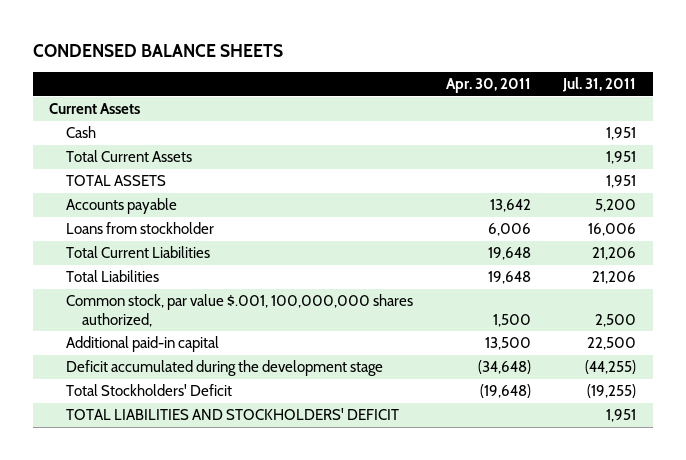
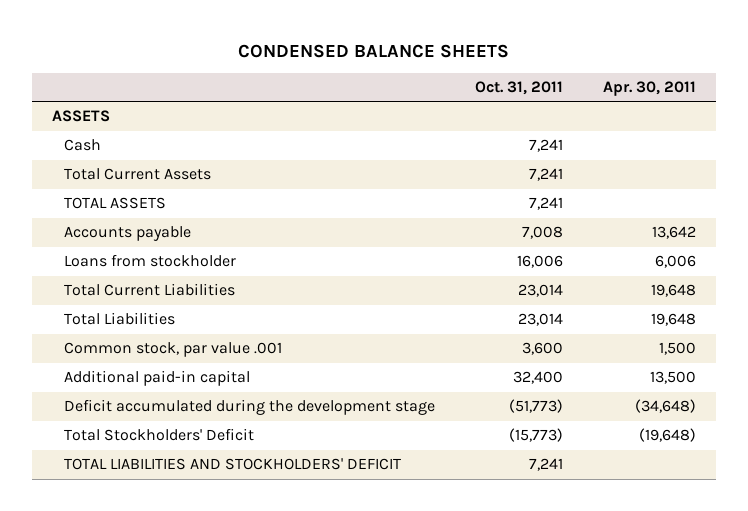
- | Apr. 30, 2011 | Jul. 31, 2011
+ | Oct. 31, 2011 | Apr. 30, 2011
- Current Assets
+ ASSETS
- Common stock, par value $.001, 100,000,000 shares authorized, | 1,500 | 2,500
+ Common stock, par value .001 | 3,600 | 1,500

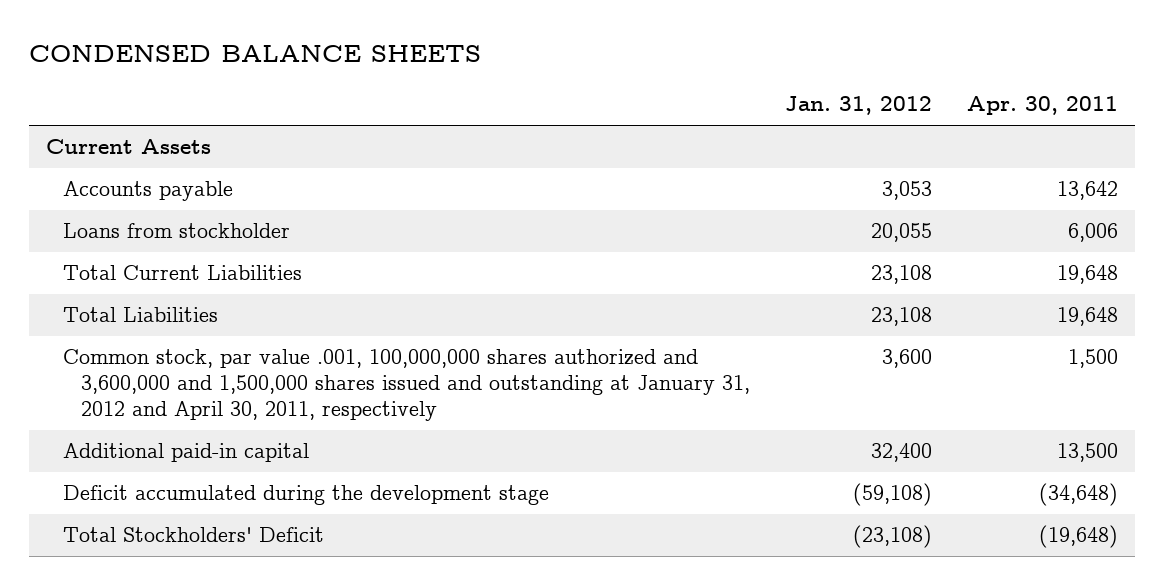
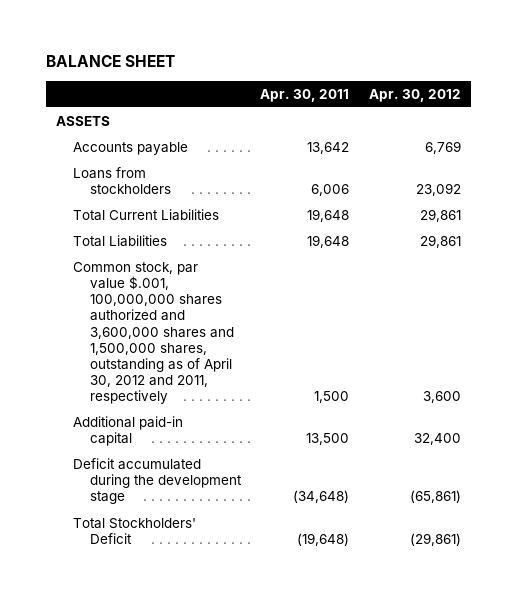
- CONDENSED BALANCE SHEETS
+ BALANCE SHEET
- | Jan. 31, 2012 | Apr. 30, 2011
+ | Apr. 30, 2011 | Apr. 30, 2012
- Current Assets
+ ASSETS
- Loans from stockholder | 20,055 | 6,006
+ Loans from stockholders | 6,006 | 23,092
- Common stock, par value .001, 100,000,000 shares authorized and 3,600,000 and 1,500,000 shares issued and outstanding at January 31, 2012 and April 30, 2011, respectively | 3,600 | 1,500
+ Common stock, par value $.001, 100,000,000 shares authorized and 3,600,000 shares and 1,500,000 shares, outstanding as of April 30, 2012 and 2011, respectively | 1,500 | 3,600

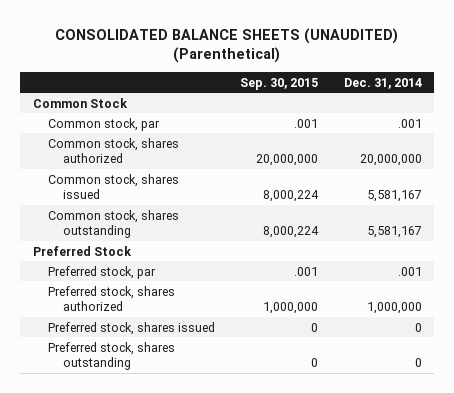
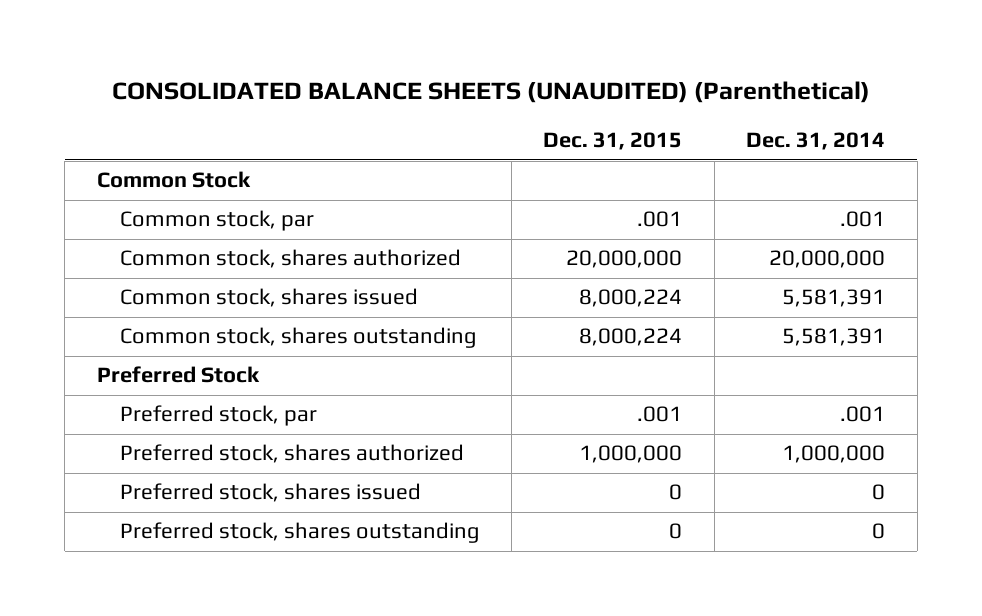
- | Sep. 30, 2015 | Dec. 31, 2014
+ | Dec. 31, 2015 | Dec. 31, 2014
- Common stock, shares issued | 8,000,224 | 5,581,167
- Common stock, shares outstanding | 8,000,224 | 5,581,167
+ Common stock, shares issued | 8,000,224 | 5,581,391
+ Common stock, shares outstanding | 8,000,224 | 5,581,391

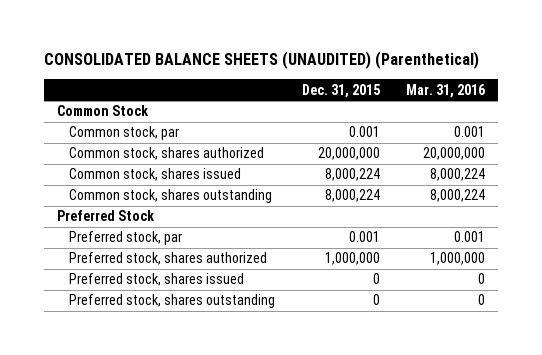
- | Dec. 31, 2015 | Dec. 31, 2014
+ | Dec. 31, 2015 | Mar. 31, 2016
- Common stock, par | .001 | .001
+ Common stock, par | 0.001 | 0.001
- Preferred stock, par | .001 | .001
+ Preferred stock, par | 0.001 | 0.001

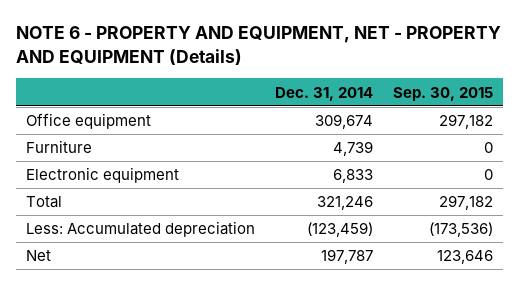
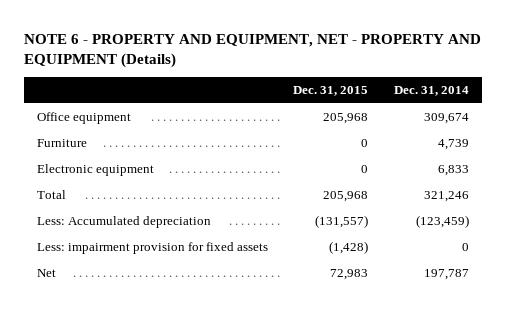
- | Dec. 31, 2014 | Sep. 30, 2015
+ | Dec. 31, 2015 | Dec. 31, 2014
+ Less: impairment provision for fixed assets | (1,428) | 0

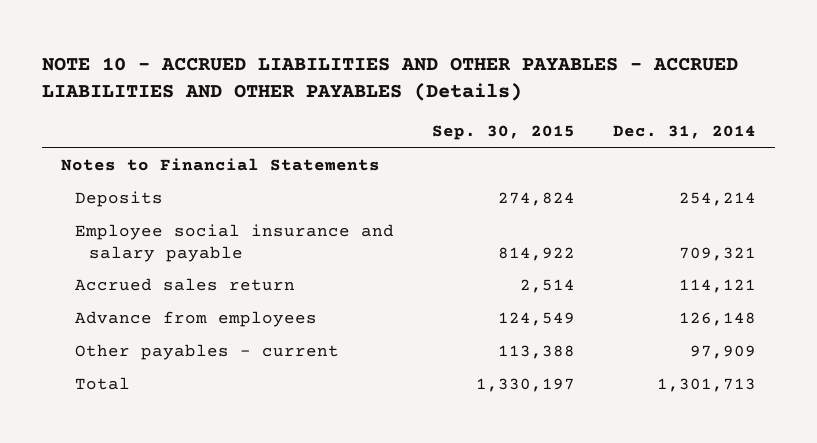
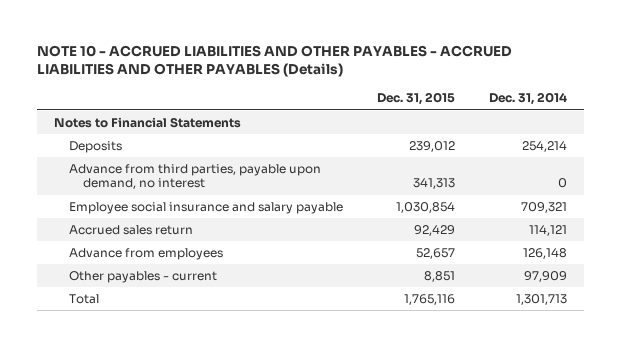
- | Sep. 30, 2015 | Dec. 31, 2014
+ | Dec. 31, 2015 | Dec. 31, 2014
+ Advance from third parties, payable upon demand, no interest | 341,313 | 0

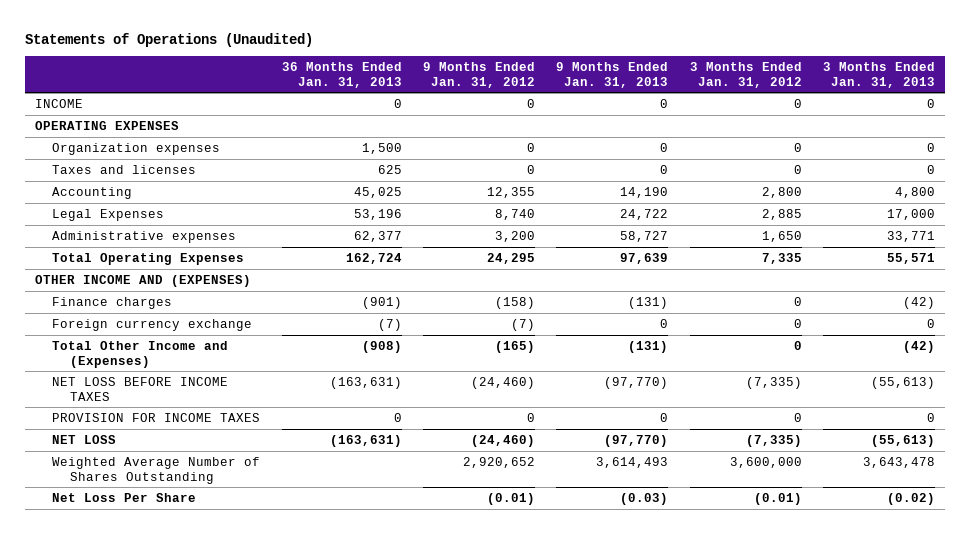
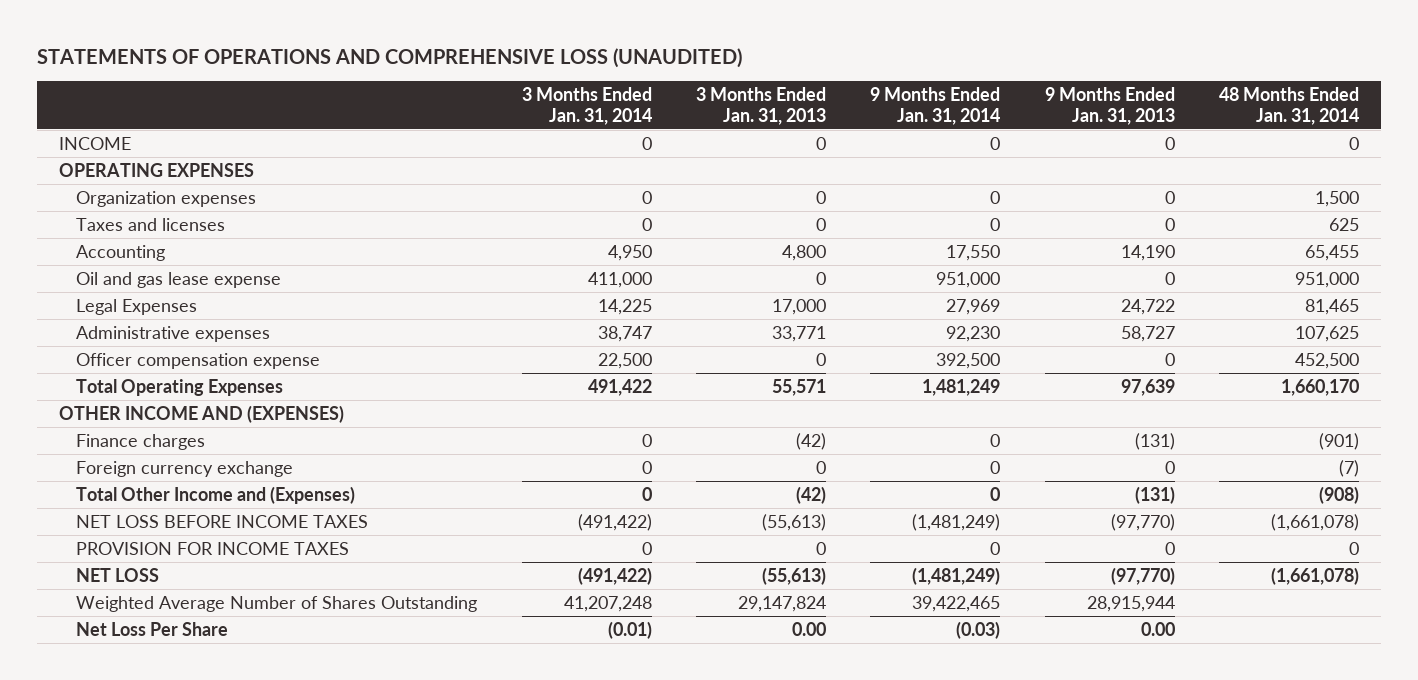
- Statements of Operations (Unaudited)
+ STATEMENTS OF OPERATIONS AND COMPREHENSIVE LOSS (UNAUDITED)
- | 36 Months Ended Jan. 31, 2013 | 9 Months Ended Jan. 31, 2012 | 9 Months Ended Jan. 31, 2013 | 3 Months Ended Jan. 31, 2012 | 3 Months Ended Jan. 31, 2013
+ | 3 Months Ended Jan. 31, 2014 | 3 Months Ended Jan. 31, 2013 | 9 Months Ended Jan. 31, 2014 | 9 Months Ended Jan. 31, 2013 | 48 Months Ended Jan. 31, 2014
+ Oil and gas lease expense | 411,000 | 0 | 951,000 | 0 | 951,000
+ Officer compensation expense | 22,500 | 0 | 392,500 | 0 | 452,500
- Weighted Average Number of Shares Outstanding | | 2,920,652 | 3,614,493 | 3,600,000 | 3,643,478
- Net Loss Per Share | | (0.01) | (0.03) | (0.01) | (0.02)
+ Weighted Average Number of Shares Outstanding | 41,207,248 | 29,147,824 | 39,422,465 | 28,915,944 |
+ Net Loss Per Share | (0.01) | 0.00 | (0.03) | 0.00 |

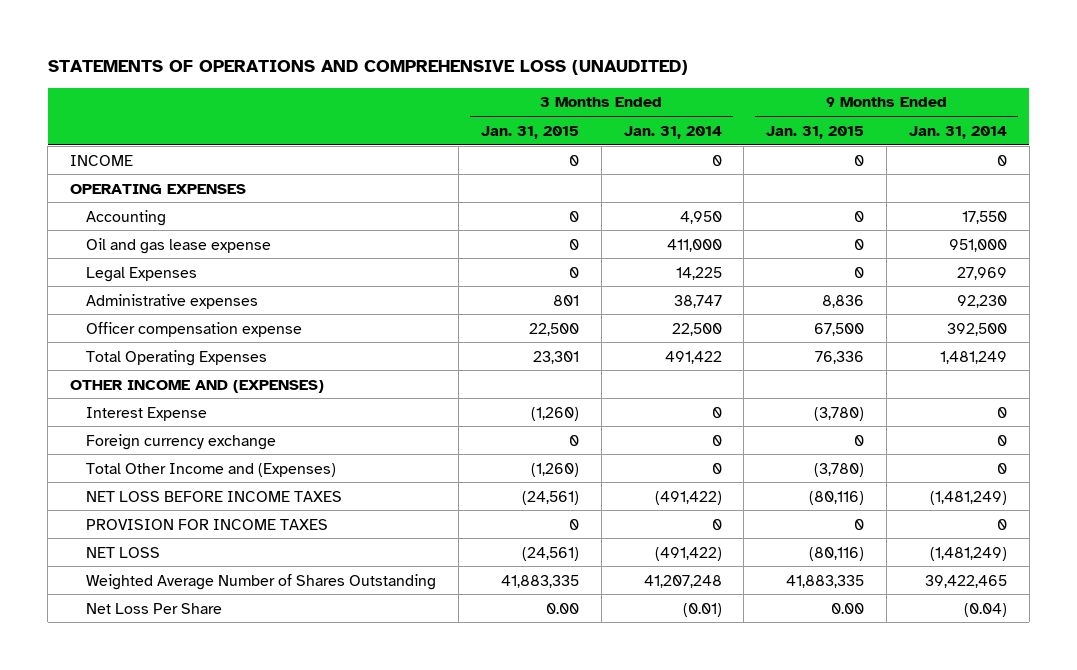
- | 3 Months Ended Jan. 31, 2014 | 3 Months Ended Jan. 31, 2013 | 9 Months Ended Jan. 31, 2014 | 9 Months Ended Jan. 31, 2013 | 48 Months Ended Jan. 31, 2014
+ | 3 Months Ended Jan. 31, 2015 | 3 Months Ended Jan. 31, 2014 | 9 Months Ended Jan. 31, 2015 | 9 Months Ended Jan. 31, 2014
- Organization expenses | 0 | 0 | 0 | 0 | 1,500
- Taxes and licenses | 0 | 0 | 0 | 0 | 625
- Finance charges | 0 | (42) | 0 | (131) | (901)
+ Interest Expense | (1,260) | 0 | (3,780) | 0
- Net Loss Per Share | (0.01) | 0.00 | (0.03) | 0.00 |
+ Net Loss Per Share | 0.00 | (0.01) | 0.00 | (0.04)

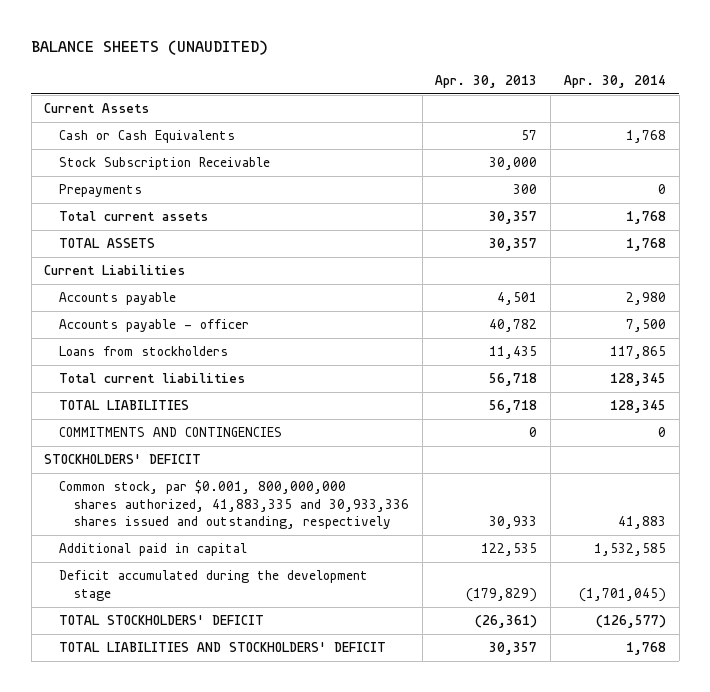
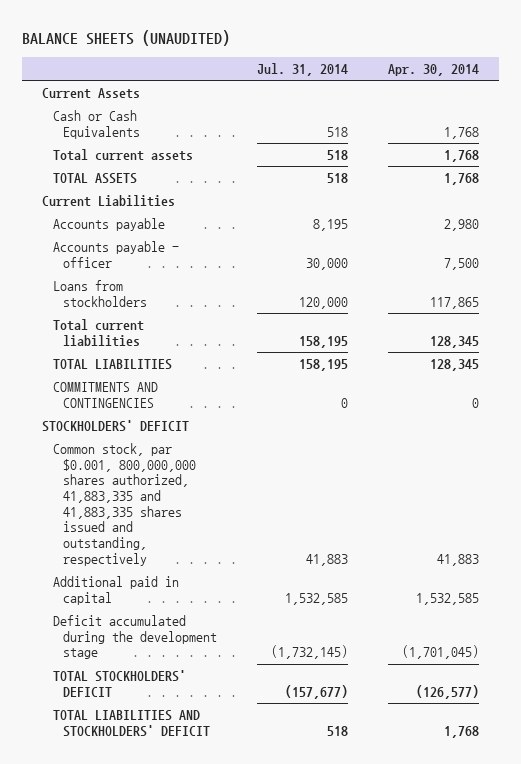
- | Apr. 30, 2013 | Apr. 30, 2014
+ | Jul. 31, 2014 | Apr. 30, 2014
- Stock Subscription Receivable | 30,000 |
- Prepayments | 300 | 0
- Common stock, par $0.001, 800,000,000 shares authorized, 41,883,335 and 30,933,336 shares issued and outstanding, respectively | 30,933 | 41,883
+ Common stock, par $0.001, 800,000,000 shares authorized, 41,883,335 and 41,883,335 shares issued and outstanding, respectively | 41,883 | 41,883

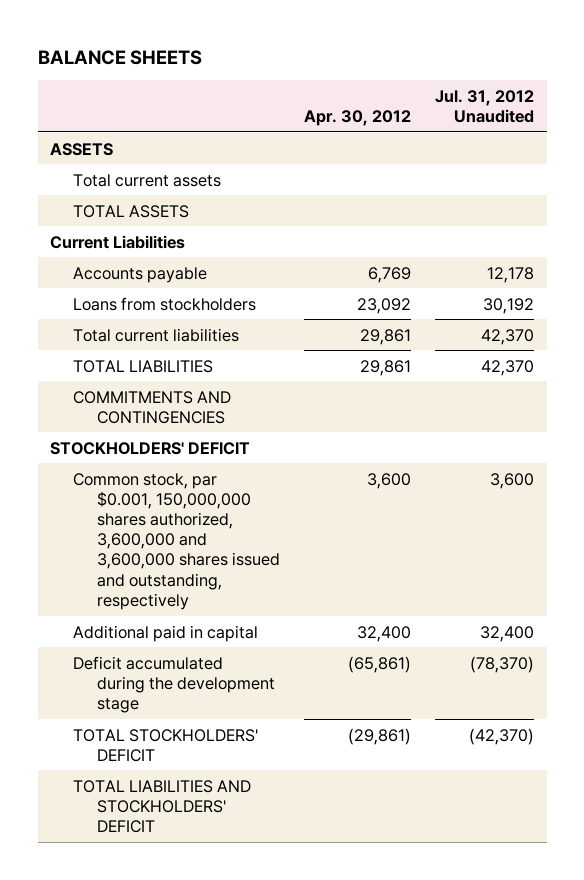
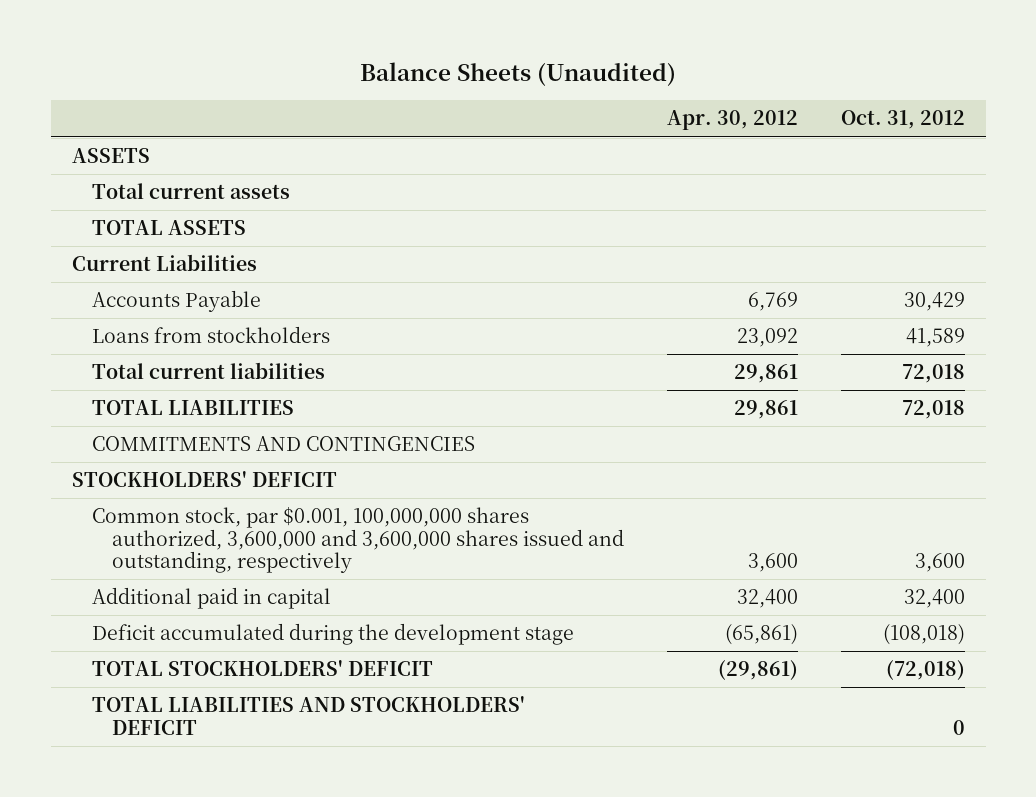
- BALANCE SHEETS
+ Balance Sheets (Unaudited)
- | Apr. 30, 2012 | Jul. 31, 2012 Unaudited
+ | Apr. 30, 2012 | Oct. 31, 2012
- Accounts payable | 6,769 | 12,178
+ Accounts Payable | 6,769 | 30,429
- Common stock, par $0.001, 150,000,000 shares authorized, 3,600,000 and 3,600,000 shares issued and outstanding, respectively | 3,600 | 3,600
+ Common stock, par $0.001, 100,000,000 shares authorized, 3,600,000 and 3,600,000 shares issued and outstanding, respectively | 3,600 | 3,600

